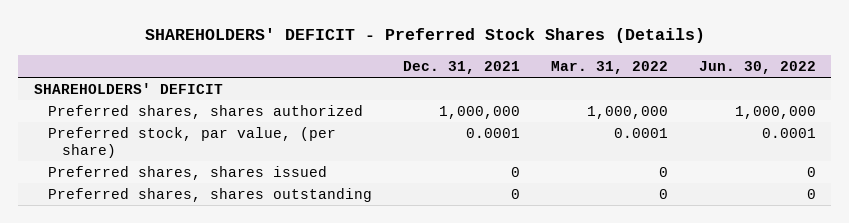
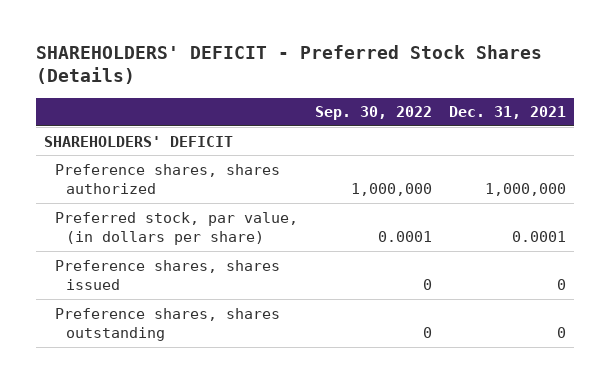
- | Dec. 31, 2021 | Mar. 31, 2022 | Jun. 30, 2022
+ | Sep. 30, 2022 | Dec. 31, 2021
- Preferred shares, shares authorized | 1,000,000 | 1,000,000 | 1,000,000
- Preferred stock, par value, (per share) | 0.0001 | 0.0001 | 0.0001
- Preferred shares, shares issued | 0 | 0 | 0
- Preferred shares, shares outstanding | 0 | 0 | 0
+ Preference shares, shares authorized | 1,000,000 | 1,000,000
+ Preferred stock, par value, (in dollars per share) | 0.0001 | 0.0001
+ Preference shares, shares issued | 0 | 0
+ Preference shares, shares outstanding | 0 | 0

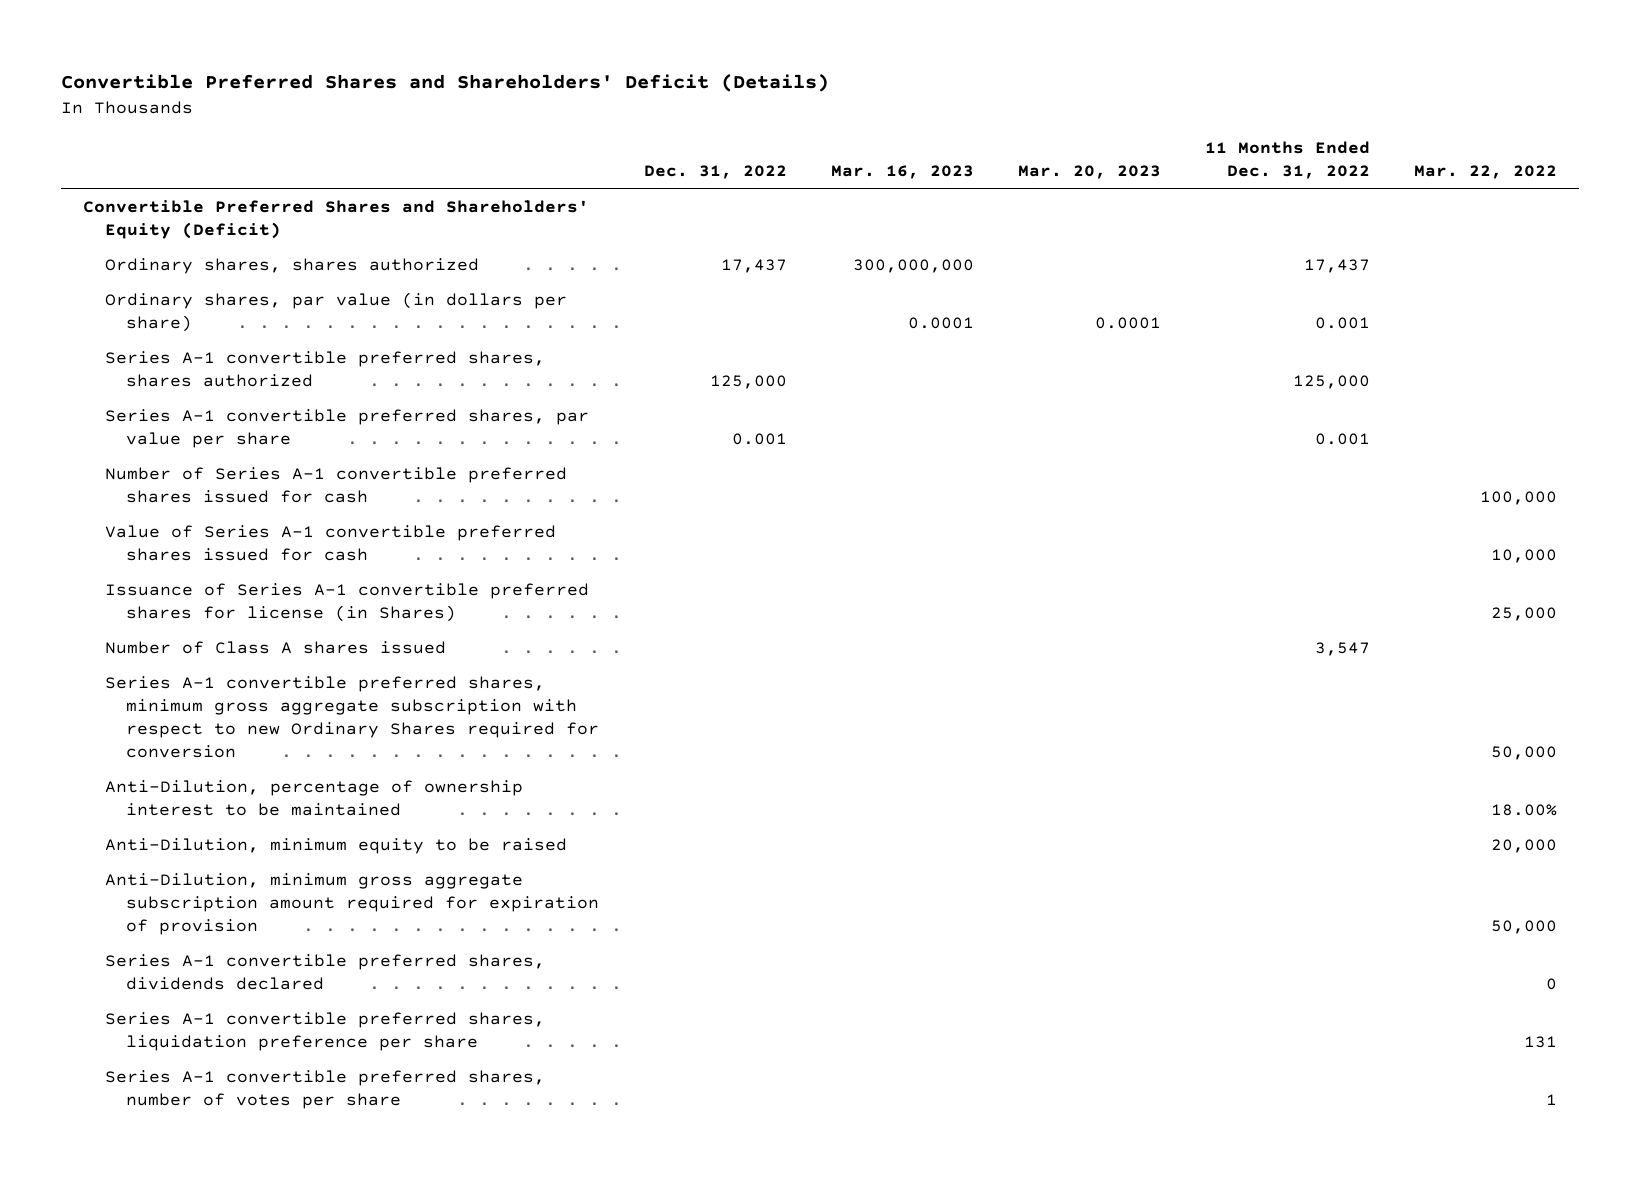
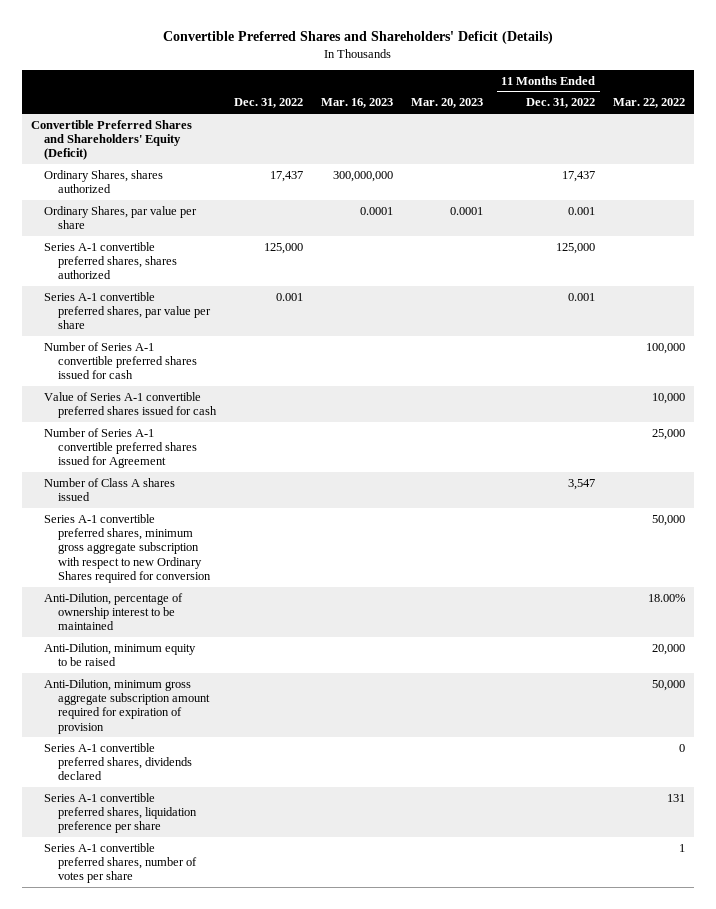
- Ordinary shares, shares authorized | 17,437 | 300,000,000 | | 17,437 |
- Ordinary shares, par value (in dollars per share) | | 0.0001 | 0.0001 | 0.001 |
+ Ordinary Shares, shares authorized | 17,437 | 300,000,000 | | 17,437 |
+ Ordinary Shares, par value per share | | 0.0001 | 0.0001 | 0.001 |
- Issuance of Series A-1 convertible preferred shares for license (in Shares) | | | | | 25,000
+ Number of Series A-1 convertible preferred shares issued for Agreement | | | | | 25,000

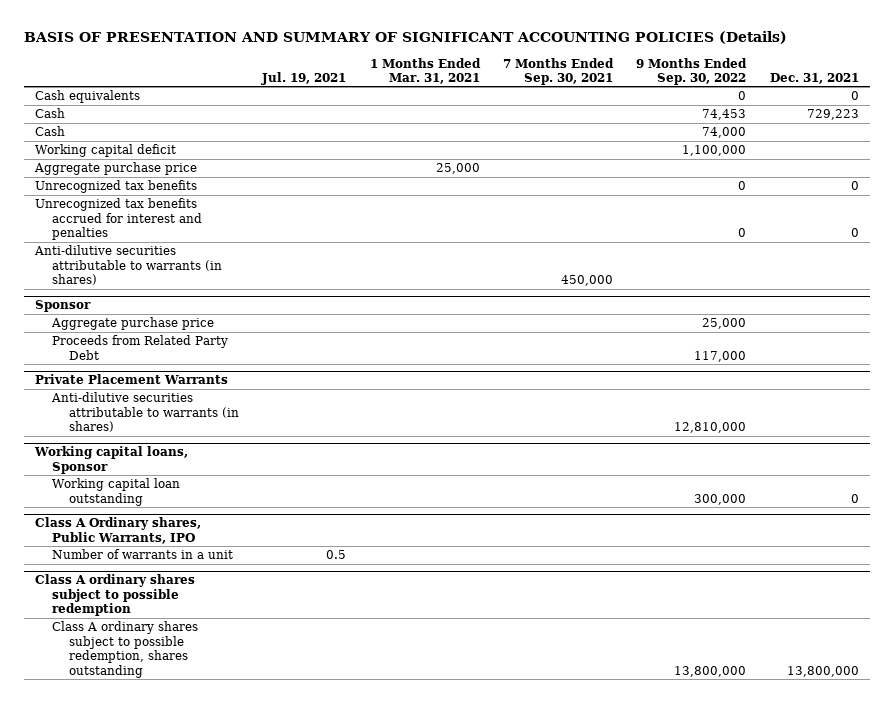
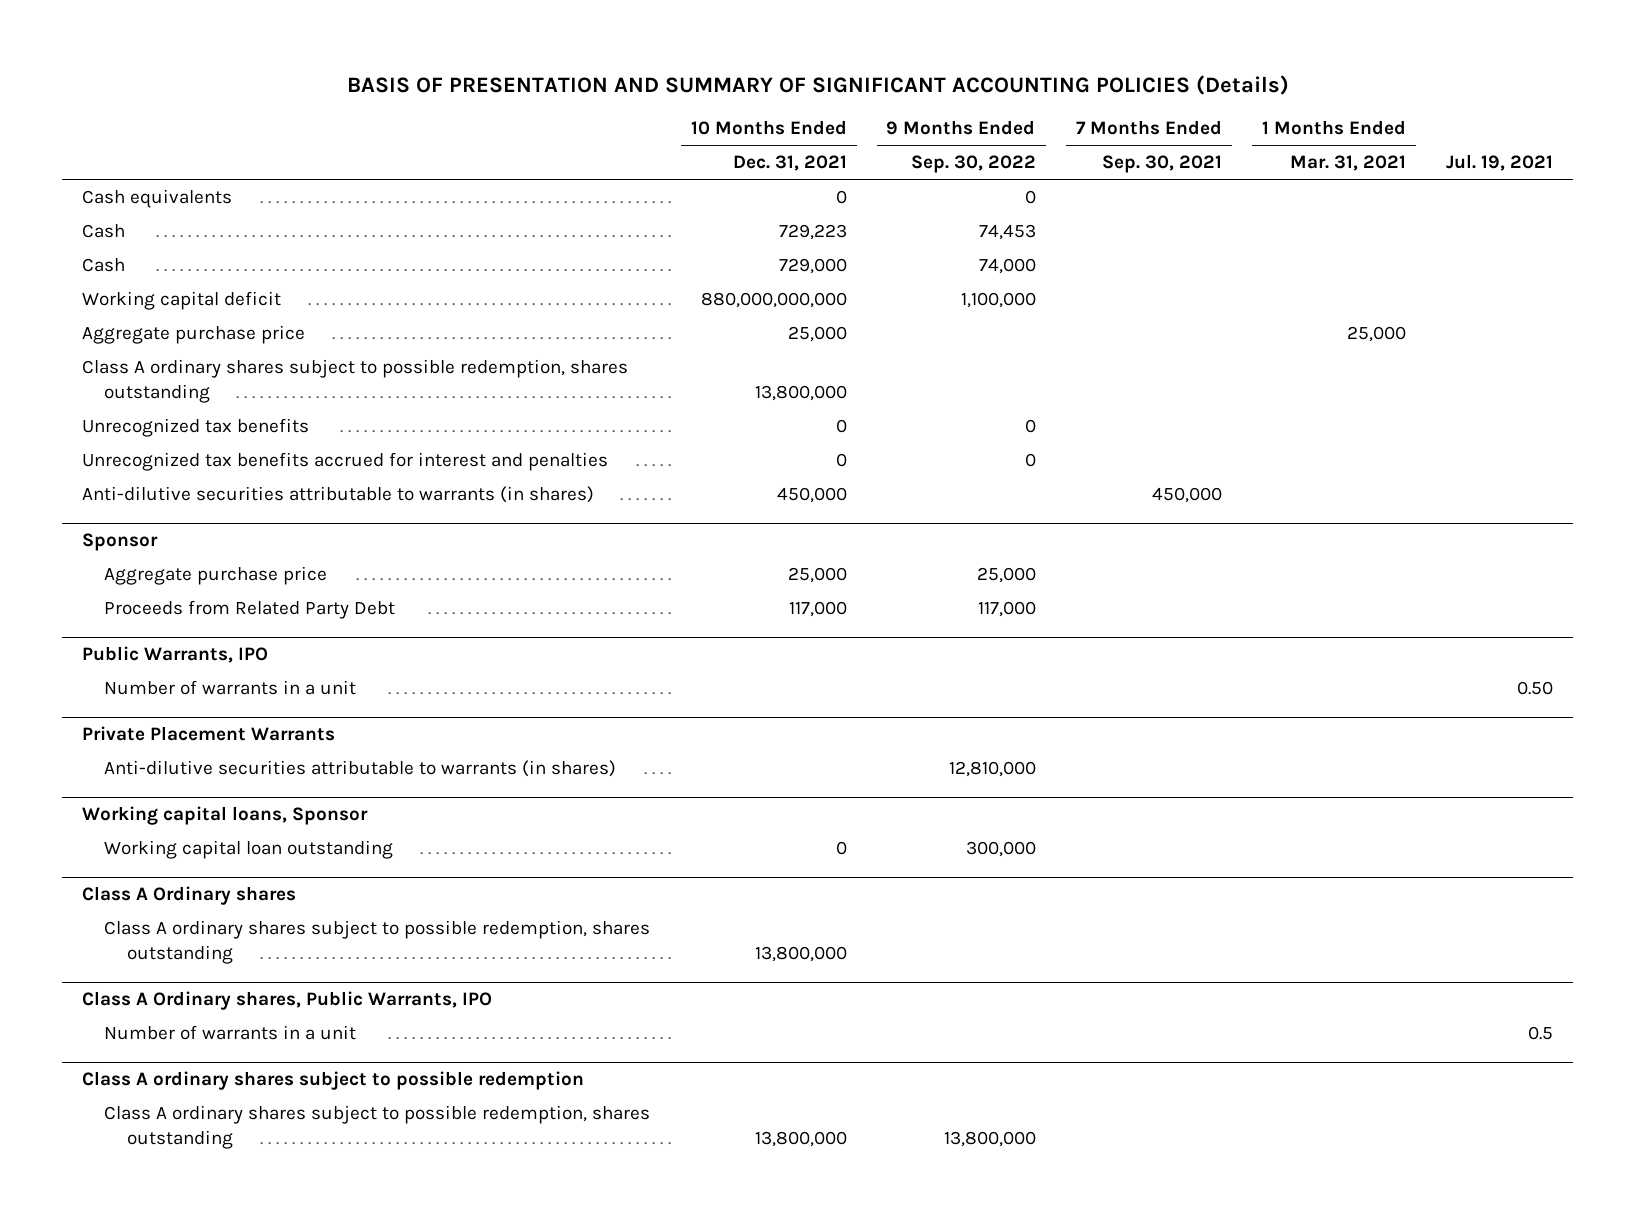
- | Jul. 19, 2021 | 1 Months Ended Mar. 31, 2021 | 7 Months Ended Sep. 30, 2021 | 9 Months Ended Sep. 30, 2022 | Dec. 31, 2021
+ | 10 Months Ended Dec. 31, 2021 | 9 Months Ended Sep. 30, 2022 | 7 Months Ended Sep. 30, 2021 | 1 Months Ended Mar. 31, 2021 | Jul. 19, 2021
+ Class A ordinary shares subject to possible redemption, shares outstanding | 13,800,000 | | | |
+ Public Warrants, IPO
+ Number of warrants in a unit | | | | | 0.50
+ Class A Ordinary shares
+ Class A ordinary shares subject to possible redemption, shares outstanding | 13,800,000 | | | |

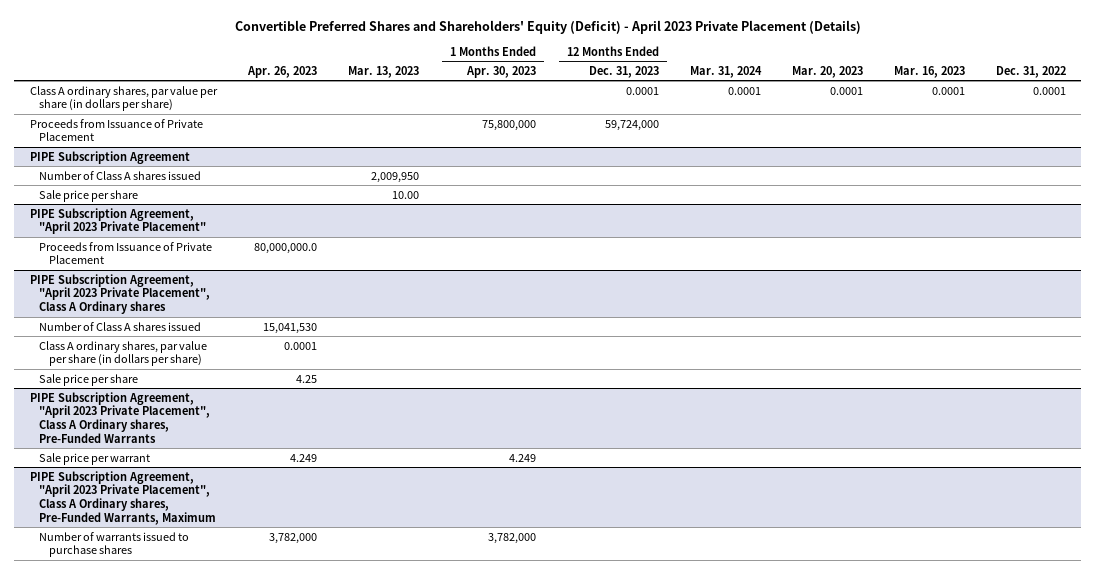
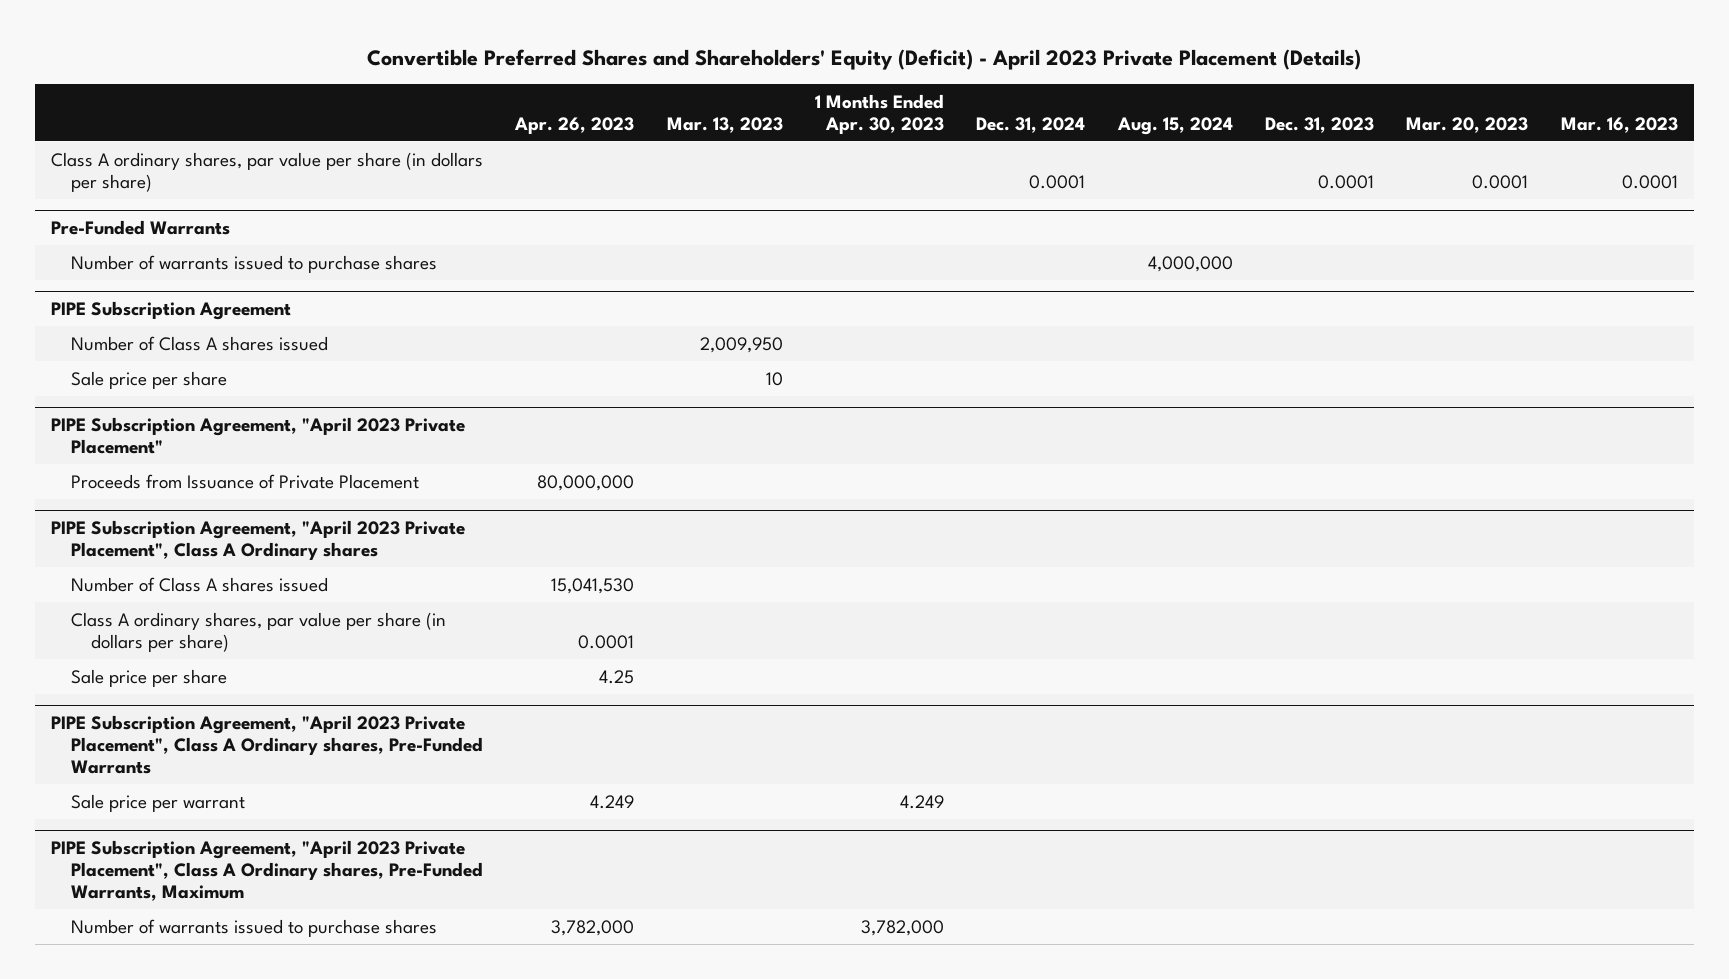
- | Apr. 26, 2023 | Mar. 13, 2023 | 1 Months Ended Apr. 30, 2023 | 12 Months Ended Dec. 31, 2023 | Mar. 31, 2024 | Mar. 20, 2023 | Mar. 16, 2023 | Dec. 31, 2022
+ | Apr. 26, 2023 | Mar. 13, 2023 | 1 Months Ended Apr. 30, 2023 | Dec. 31, 2024 | Aug. 15, 2024 | Dec. 31, 2023 | Mar. 20, 2023 | Mar. 16, 2023
- Proceeds from Issuance of Private Placement | | | 75,800,000 | 59,724,000 | | | |
+ Pre-Funded Warrants
+ Number of warrants issued to purchase shares | | | | | 4,000,000 | | |
@ PIPE Subscription Agreement
- Sale price per share | | 10.00 | | | | | |
+ Sale price per share | | 10 | | | | | |
@ PIPE Subscription Agreement, "April 2023 Private Placement"
- Proceeds from Issuance of Private Placement | 80,000,000.0 | | | | | | |
+ Proceeds from Issuance of Private Placement | 80,000,000 | | | | | | |

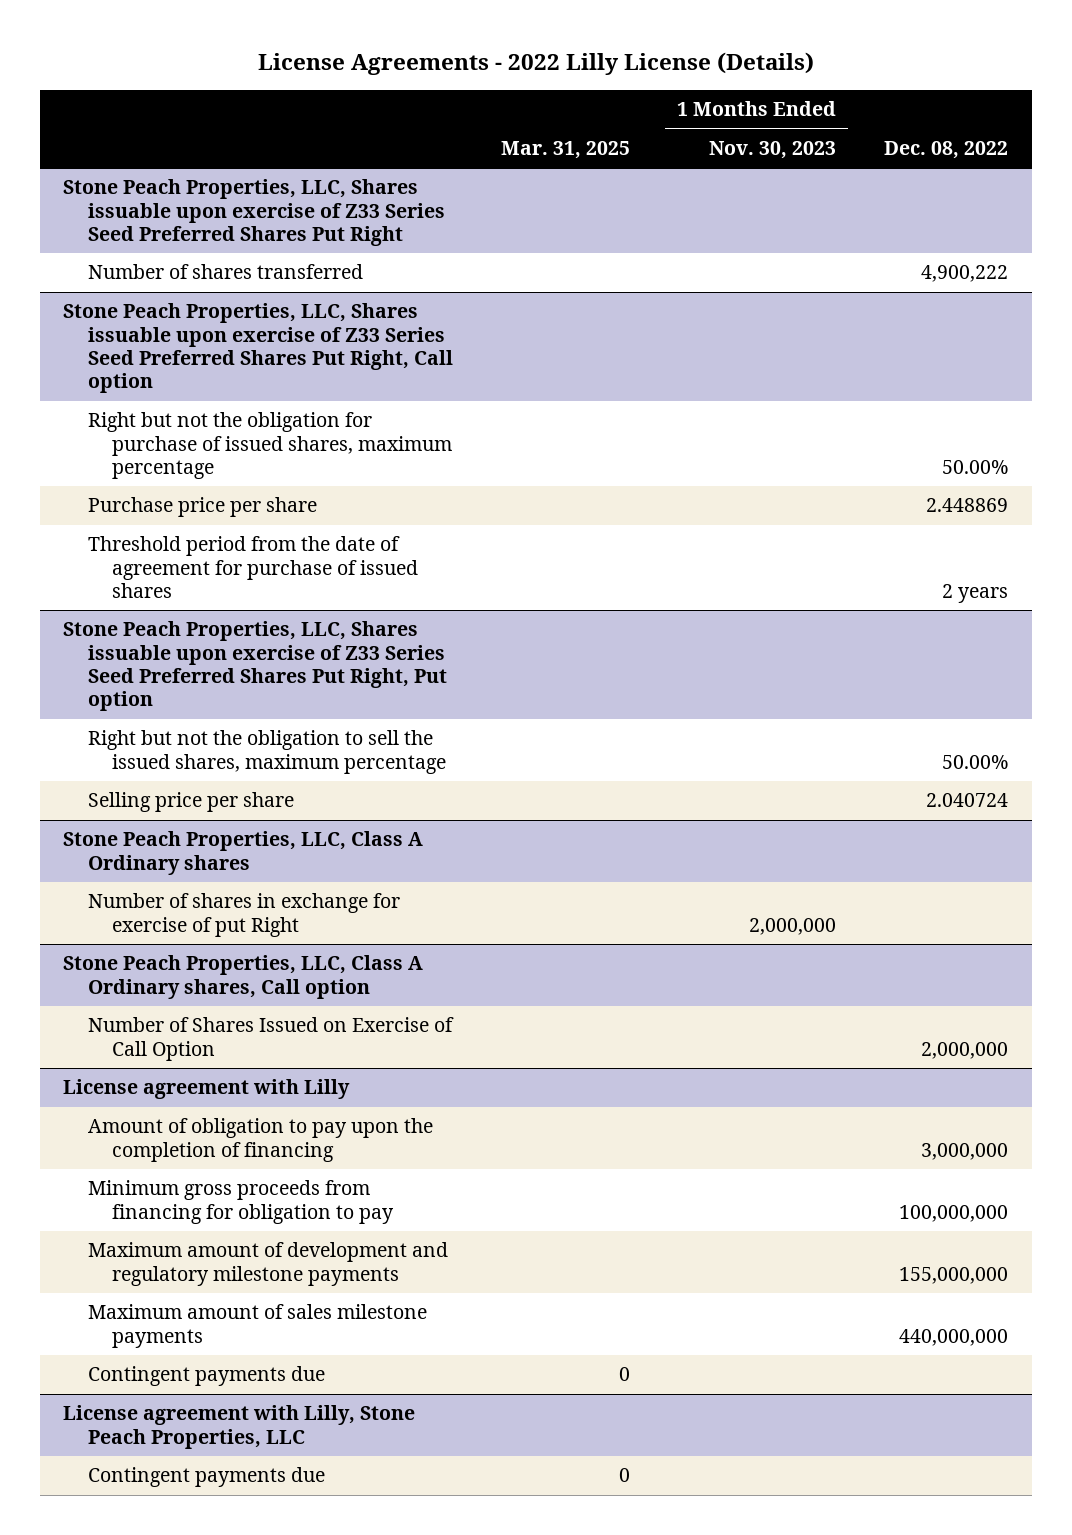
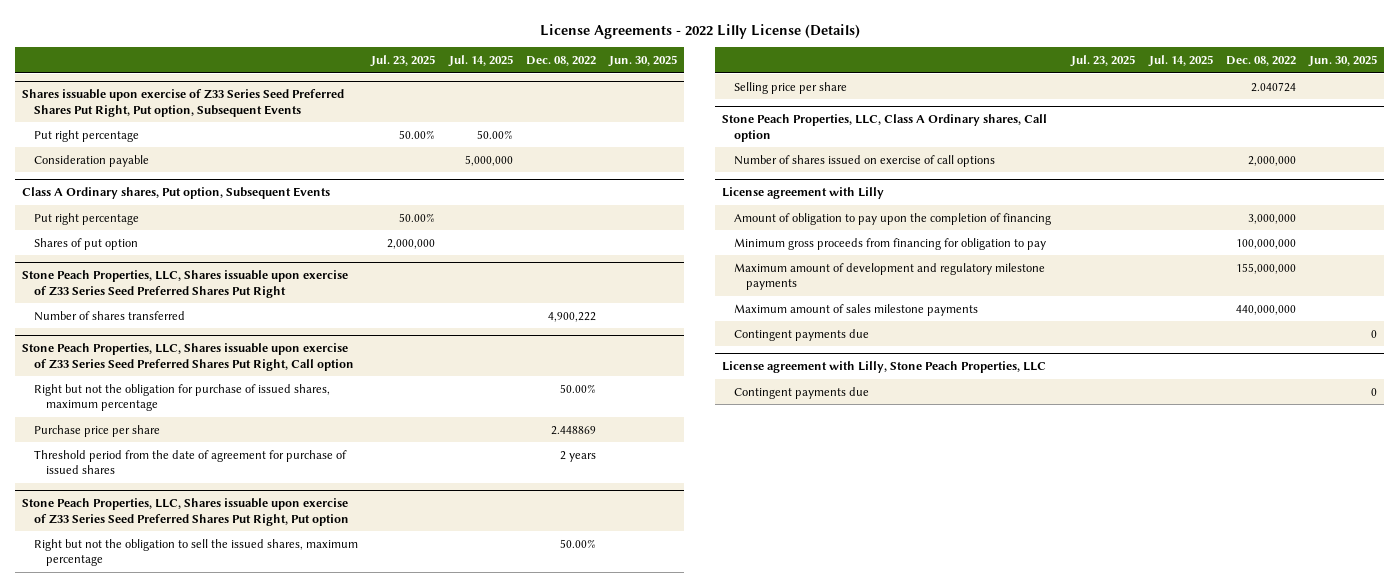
- | Mar. 31, 2025 | 1 Months Ended Nov. 30, 2023 | Dec. 08, 2022
+ | Jul. 23, 2025 | Jul. 14, 2025 | Dec. 08, 2022 | Jun. 30, 2025
+ Shares issuable upon exercise of Z33 Series Seed Preferred Shares Put Right, Put option, Subsequent Events
+ Put right percentage | 50.00% | 50.00% | |
+ Consideration payable | | 5,000,000 | |
+ Class A Ordinary shares, Put option, Subsequent Events
+ Put right percentage | 50.00% | | |
+ Shares of put option | 2,000,000 | | |
- Stone Peach Properties, LLC, Class A Ordinary shares
- Number of shares in exchange for exercise of put Right | | 2,000,000 |
@ Stone Peach Properties, LLC, Class A Ordinary shares, Call option
- Number of Shares Issued on Exercise of Call Option | | | 2,000,000
+ Number of shares issued on exercise of call options | | | 2,000,000 |

